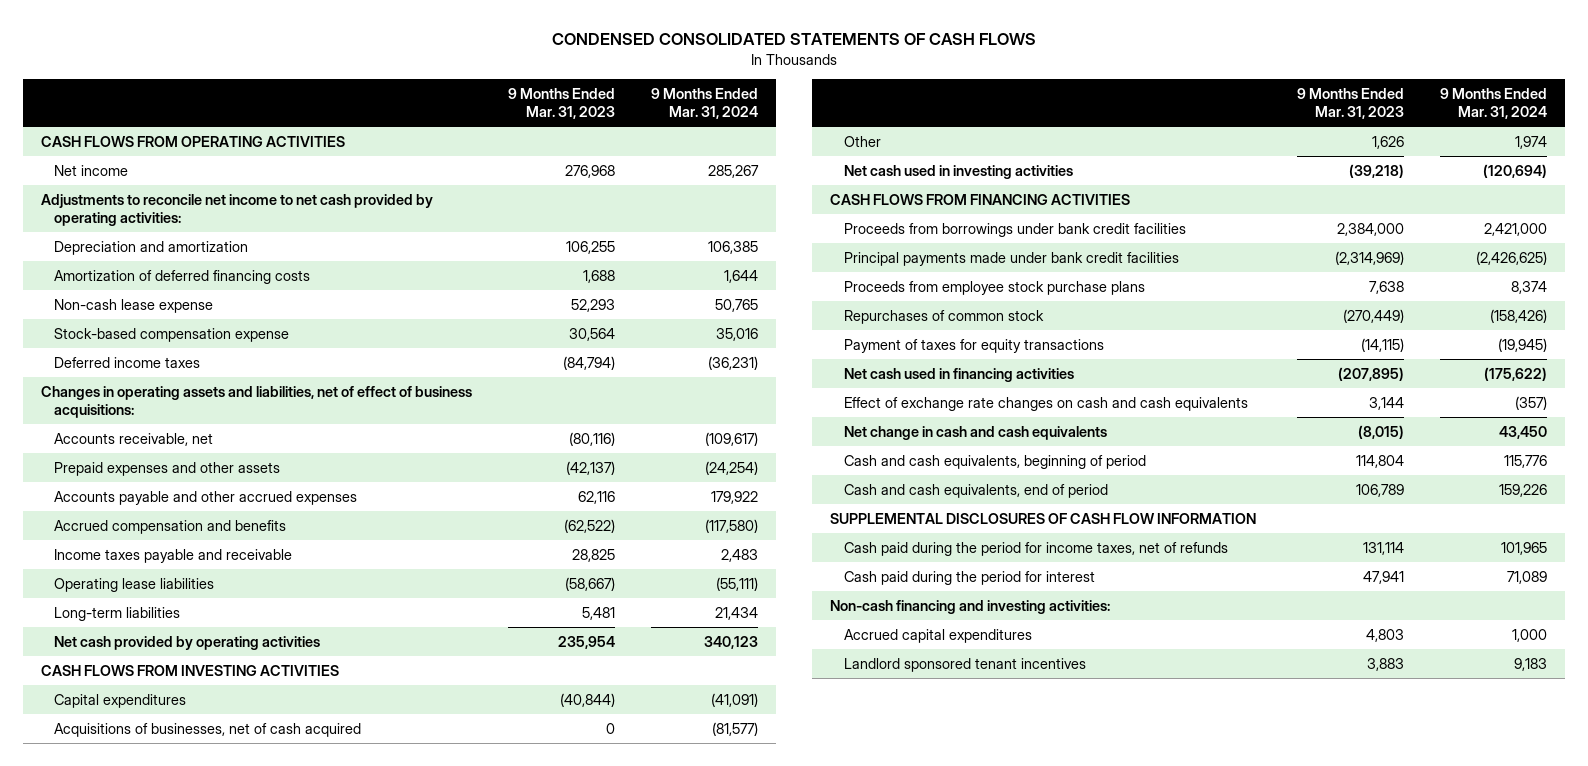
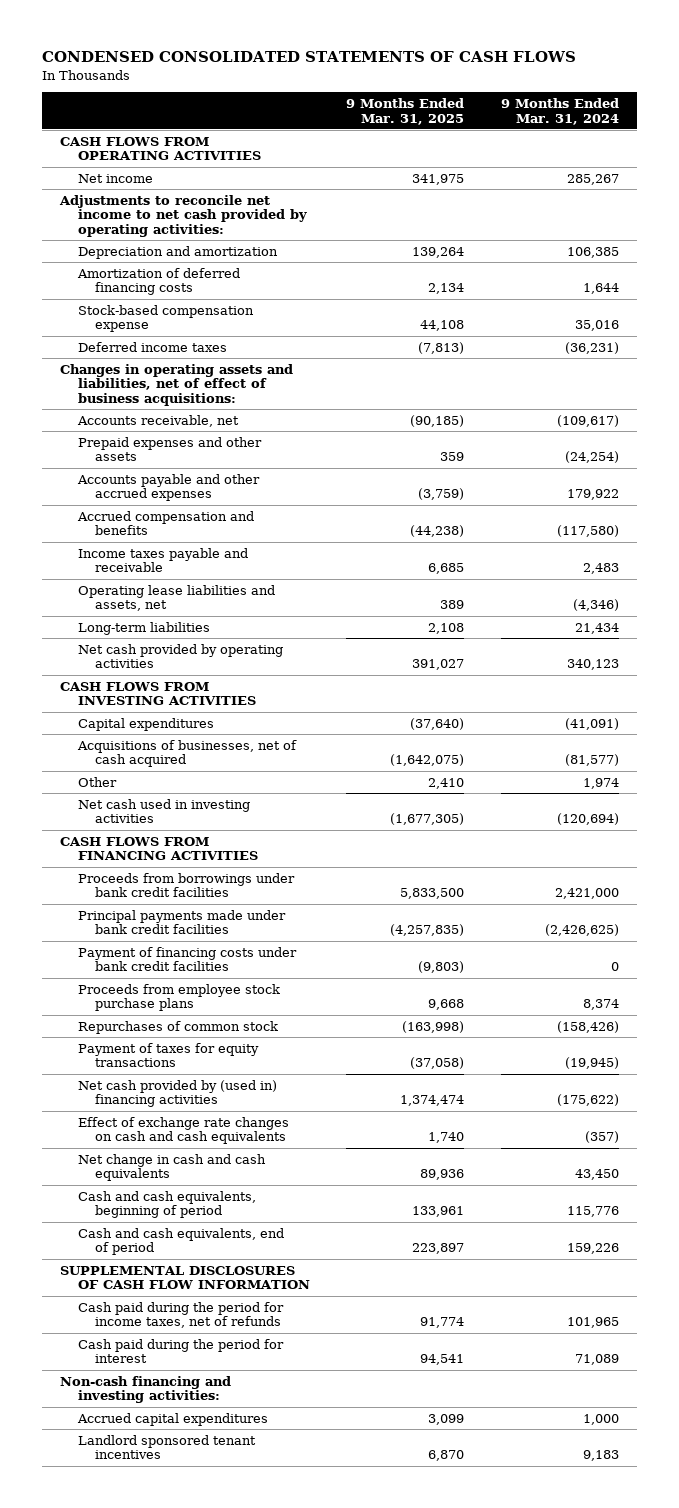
- | 9 Months Ended Mar. 31, 2023 | 9 Months Ended Mar. 31, 2024
+ | 9 Months Ended Mar. 31, 2025 | 9 Months Ended Mar. 31, 2024
- Non-cash lease expense | 52,293 | 50,765
- Operating lease liabilities | (58,667) | (55,111)
+ Operating lease liabilities and assets, net | 389 | (4,346)
+ Payment of financing costs under bank credit facilities | (9,803) | 0
- Net cash used in financing activities | (207,895) | (175,622)
+ Net cash provided by (used in) financing activities | 1,374,474 | (175,622)

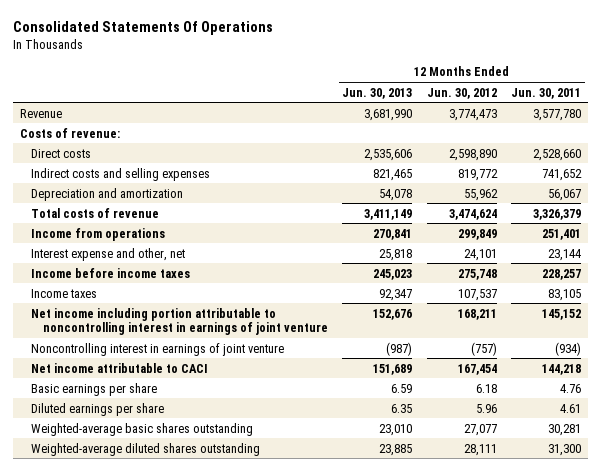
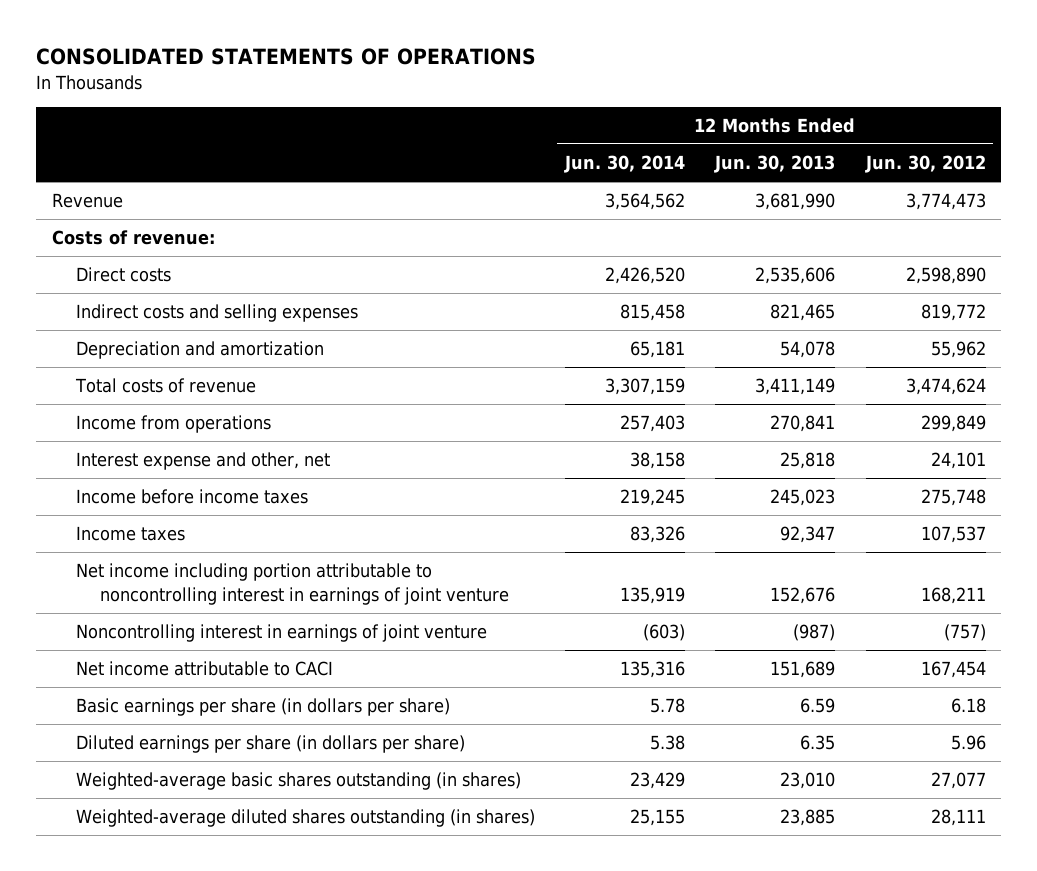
- Consolidated Statements Of Operations
+ CONSOLIDATED STATEMENTS OF OPERATIONS
- | 12 Months Ended Jun. 30, 2013 | 12 Months Ended Jun. 30, 2012 | 12 Months Ended Jun. 30, 2011
+ | 12 Months Ended Jun. 30, 2014 | 12 Months Ended Jun. 30, 2013 | 12 Months Ended Jun. 30, 2012
- Basic earnings per share | 6.59 | 6.18 | 4.76
- Diluted earnings per share | 6.35 | 5.96 | 4.61
- Weighted-average basic shares outstanding | 23,010 | 27,077 | 30,281
- Weighted-average diluted shares outstanding | 23,885 | 28,111 | 31,300
+ Basic earnings per share (in dollars per share) | 5.78 | 6.59 | 6.18
+ Diluted earnings per share (in dollars per share) | 5.38 | 6.35 | 5.96
+ Weighted-average basic shares outstanding (in shares) | 23,429 | 23,010 | 27,077
+ Weighted-average diluted shares outstanding (in shares) | 25,155 | 23,885 | 28,111

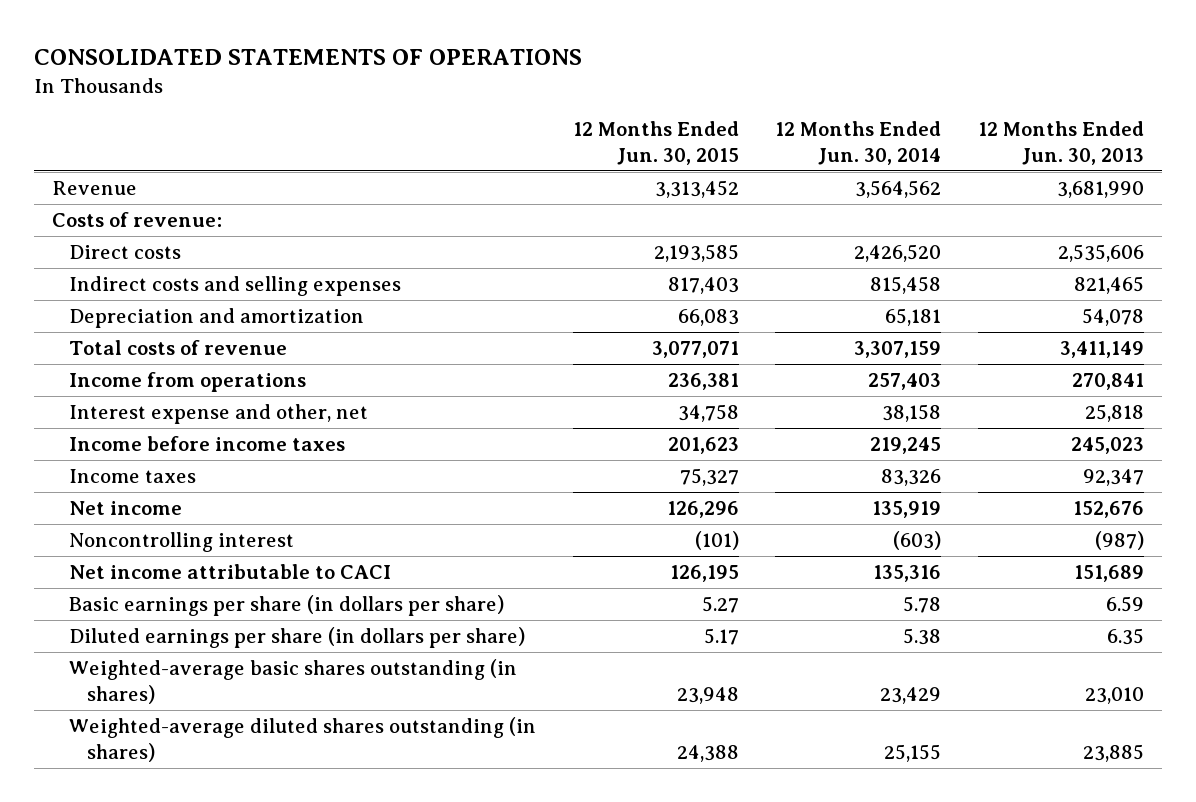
- | 12 Months Ended Jun. 30, 2014 | 12 Months Ended Jun. 30, 2013 | 12 Months Ended Jun. 30, 2012
+ | 12 Months Ended Jun. 30, 2015 | 12 Months Ended Jun. 30, 2014 | 12 Months Ended Jun. 30, 2013
- Net income including portion attributable to noncontrolling interest in earnings of joint venture | 135,919 | 152,676 | 168,211
- Noncontrolling interest in earnings of joint venture | (603) | (987) | (757)
+ Net income | 126,296 | 135,919 | 152,676
+ Noncontrolling interest | (101) | (603) | (987)

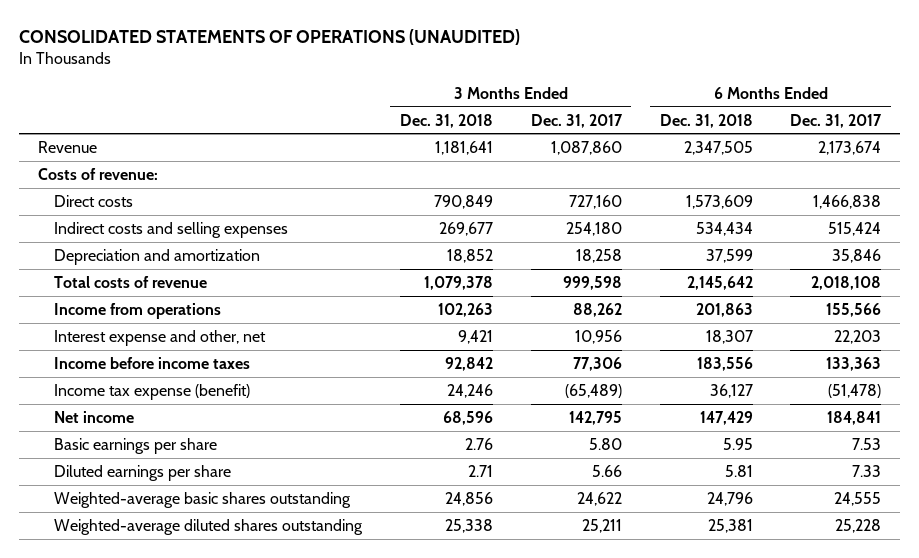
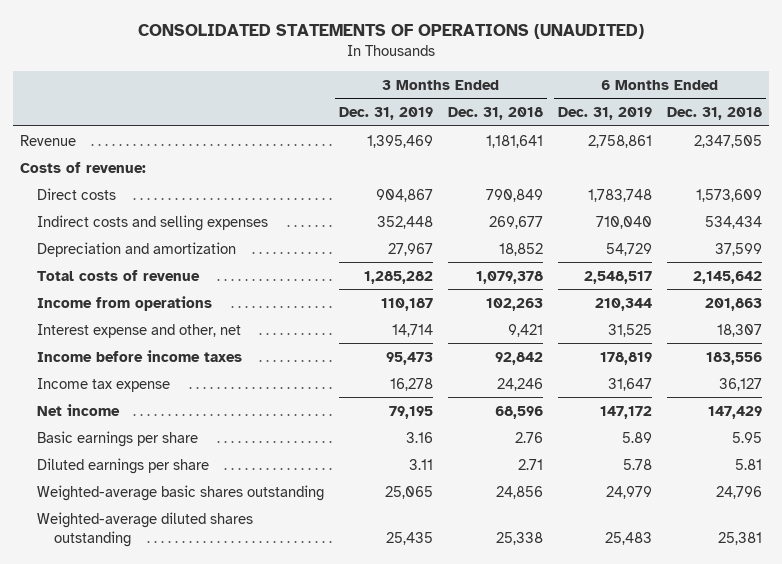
- | 3 Months Ended Dec. 31, 2018 | 3 Months Ended Dec. 31, 2017 | 6 Months Ended Dec. 31, 2018 | 6 Months Ended Dec. 31, 2017
+ | 3 Months Ended Dec. 31, 2019 | 3 Months Ended Dec. 31, 2018 | 6 Months Ended Dec. 31, 2019 | 6 Months Ended Dec. 31, 2018
- Income tax expense (benefit) | 24,246 | (65,489) | 36,127 | (51,478)
+ Income tax expense | 16,278 | 24,246 | 31,647 | 36,127

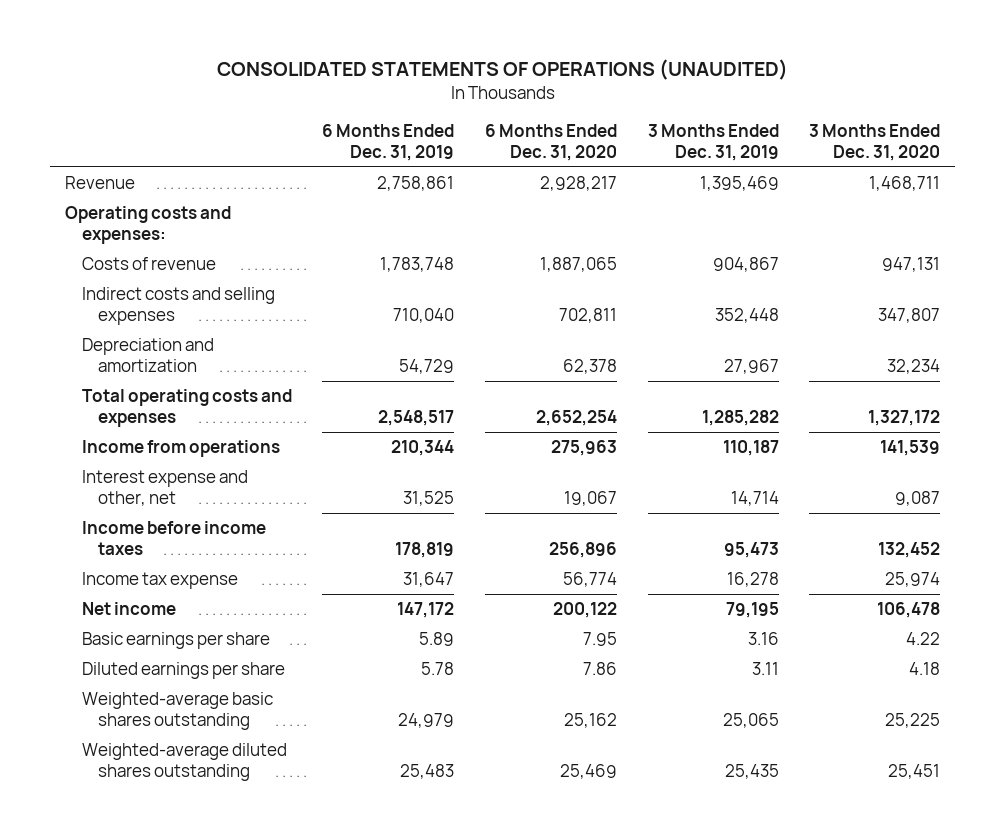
- | 3 Months Ended Dec. 31, 2019 | 3 Months Ended Dec. 31, 2018 | 6 Months Ended Dec. 31, 2019 | 6 Months Ended Dec. 31, 2018
+ | 6 Months Ended Dec. 31, 2019 | 6 Months Ended Dec. 31, 2020 | 3 Months Ended Dec. 31, 2019 | 3 Months Ended Dec. 31, 2020
- Costs of revenue:
- Direct costs | 904,867 | 790,849 | 1,783,748 | 1,573,609
+ Operating costs and expenses:
+ Costs of revenue | 1,783,748 | 1,887,065 | 904,867 | 947,131
- Total costs of revenue | 1,285,282 | 1,079,378 | 2,548,517 | 2,145,642
+ Total operating costs and expenses | 2,548,517 | 2,652,254 | 1,285,282 | 1,327,172

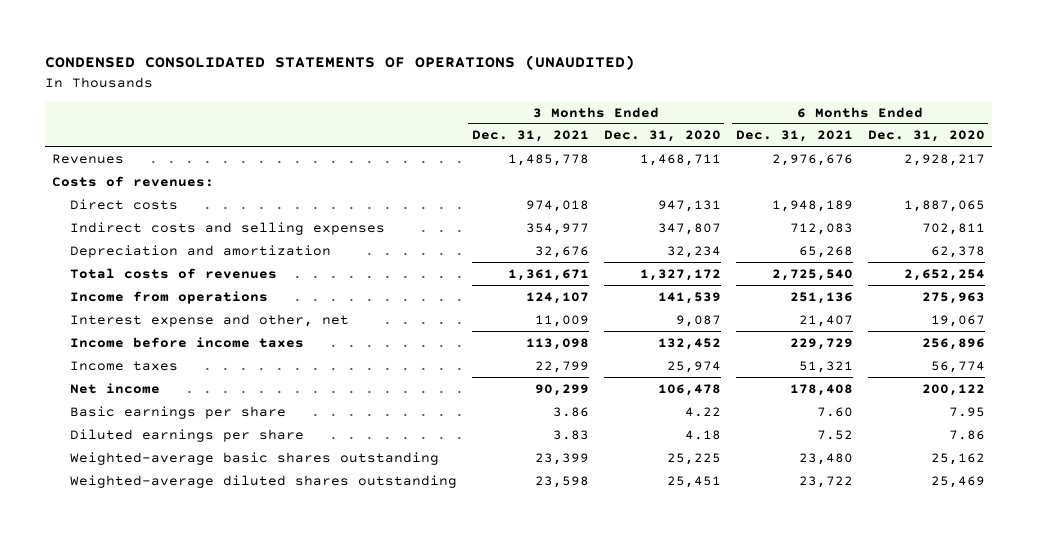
- CONSOLIDATED STATEMENTS OF OPERATIONS (UNAUDITED)
+ CONDENSED CONSOLIDATED STATEMENTS OF OPERATIONS (UNAUDITED)
- | 6 Months Ended Dec. 31, 2019 | 6 Months Ended Dec. 31, 2020 | 3 Months Ended Dec. 31, 2019 | 3 Months Ended Dec. 31, 2020
+ | 3 Months Ended Dec. 31, 2021 | 3 Months Ended Dec. 31, 2020 | 6 Months Ended Dec. 31, 2021 | 6 Months Ended Dec. 31, 2020
- Revenue | 2,758,861 | 2,928,217 | 1,395,469 | 1,468,711
- Operating costs and expenses:
- Costs of revenue | 1,783,748 | 1,887,065 | 904,867 | 947,131
+ Revenues | 1,485,778 | 1,468,711 | 2,976,676 | 2,928,217
+ Costs of revenues:
+ Direct costs | 974,018 | 947,131 | 1,948,189 | 1,887,065
- Total operating costs and expenses | 2,548,517 | 2,652,254 | 1,285,282 | 1,327,172
+ Total costs of revenues | 1,361,671 | 1,327,172 | 2,725,540 | 2,652,254
- Income tax expense | 31,647 | 56,774 | 16,278 | 25,974
+ Income taxes | 22,799 | 25,974 | 51,321 | 56,774

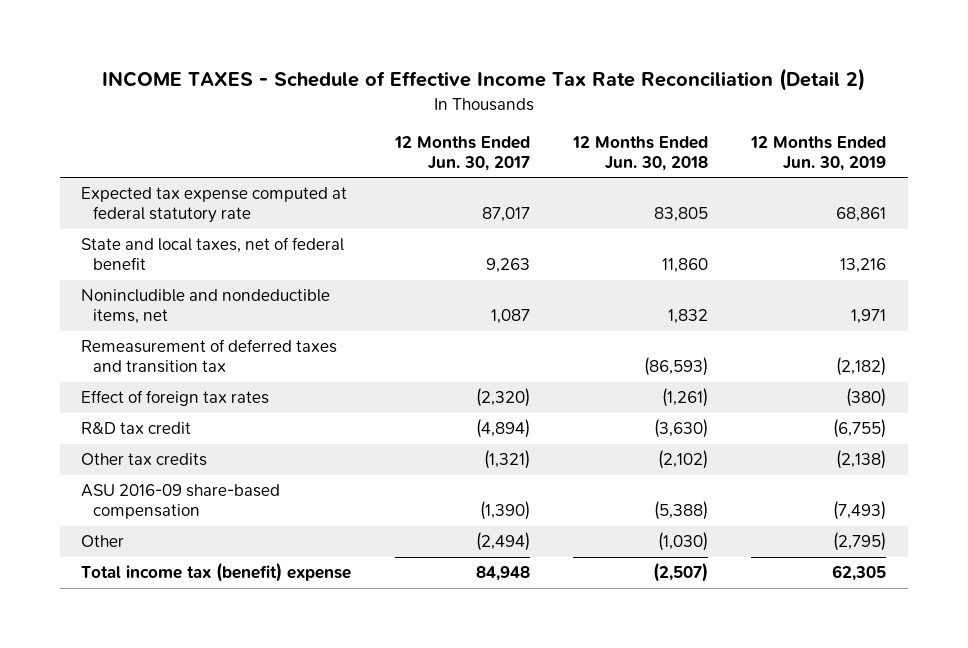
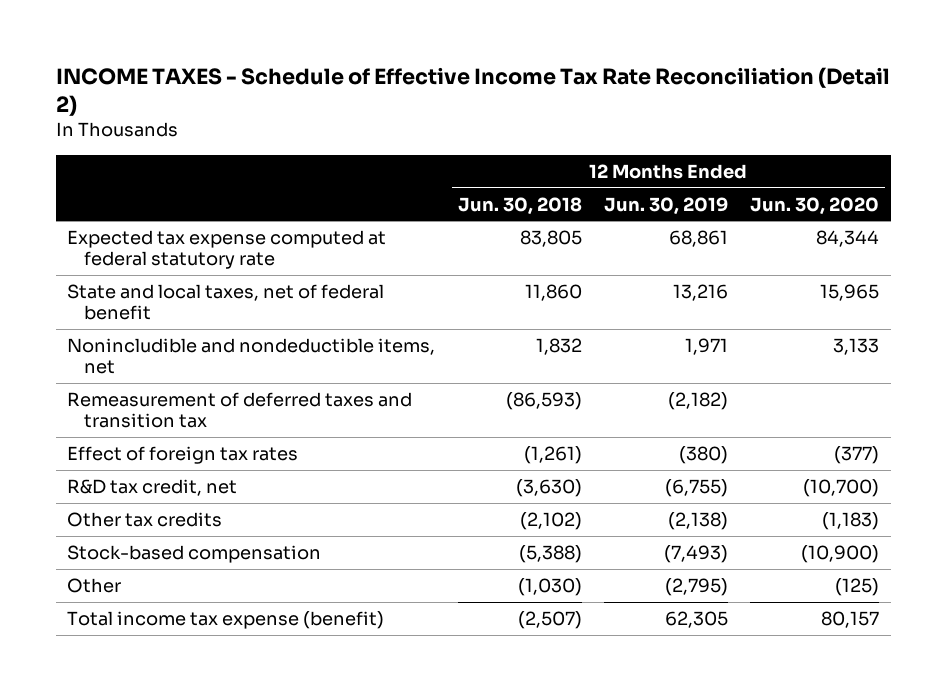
- | 12 Months Ended Jun. 30, 2017 | 12 Months Ended Jun. 30, 2018 | 12 Months Ended Jun. 30, 2019
+ | 12 Months Ended Jun. 30, 2018 | 12 Months Ended Jun. 30, 2019 | 12 Months Ended Jun. 30, 2020
- R&D tax credit | (4,894) | (3,630) | (6,755)
+ R&D tax credit, net | (3,630) | (6,755) | (10,700)
- ASU 2016-09 share-based compensation | (1,390) | (5,388) | (7,493)
+ Stock-based compensation | (5,388) | (7,493) | (10,900)
- Total income tax (benefit) expense | 84,948 | (2,507) | 62,305
+ Total income tax expense (benefit) | (2,507) | 62,305 | 80,157

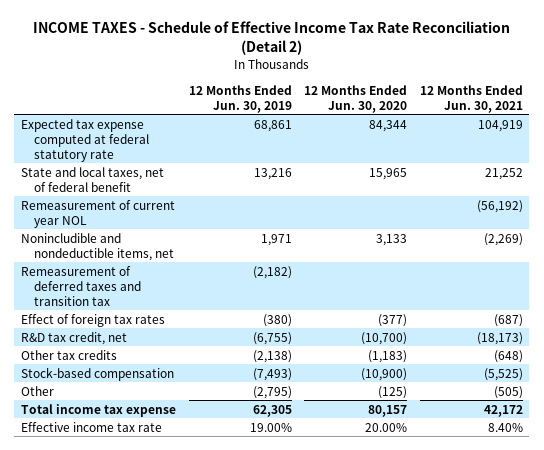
- | 12 Months Ended Jun. 30, 2018 | 12 Months Ended Jun. 30, 2019 | 12 Months Ended Jun. 30, 2020
+ | 12 Months Ended Jun. 30, 2019 | 12 Months Ended Jun. 30, 2020 | 12 Months Ended Jun. 30, 2021
+ Remeasurement of current year NOL | | | (56,192)
- Total income tax expense (benefit) | (2,507) | 62,305 | 80,157
+ Total income tax expense | 62,305 | 80,157 | 42,172
+ Effective income tax rate | 19.00% | 20.00% | 8.40%

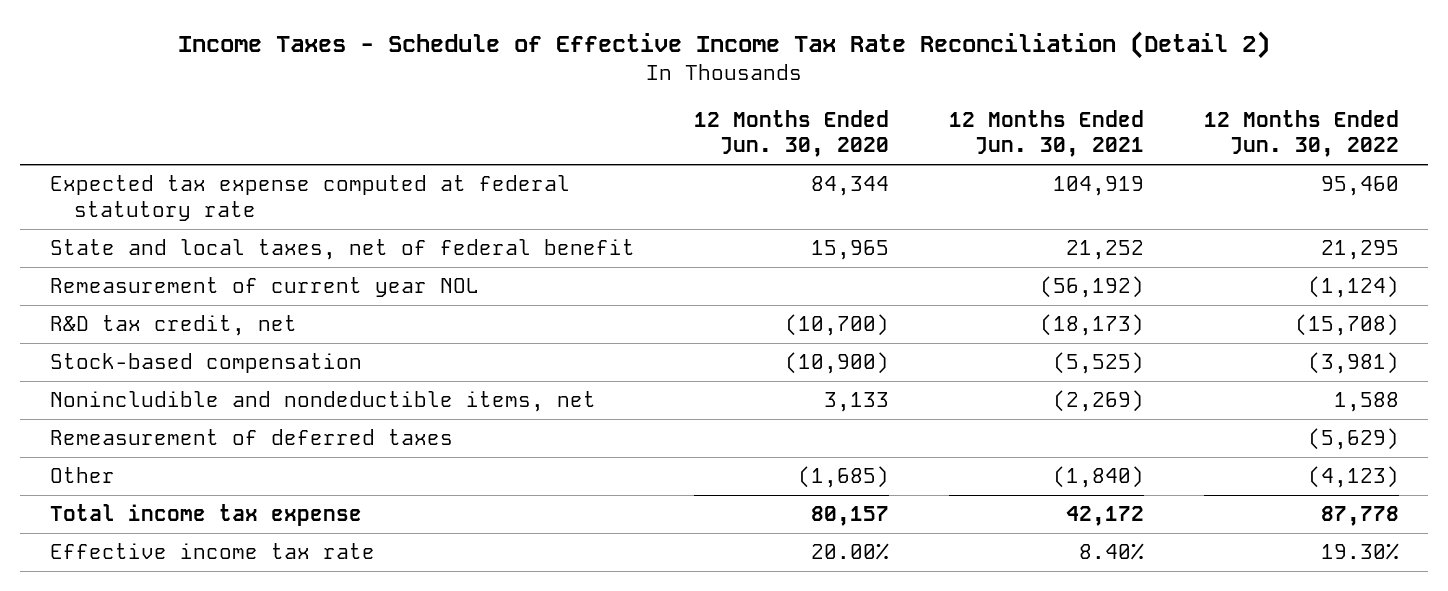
- INCOME TAXES - Schedule of Effective Income Tax Rate Reconciliation (Detail 2)
+ Income Taxes - Schedule of Effective Income Tax Rate Reconciliation (Detail 2)
- | 12 Months Ended Jun. 30, 2019 | 12 Months Ended Jun. 30, 2020 | 12 Months Ended Jun. 30, 2021
+ | 12 Months Ended Jun. 30, 2020 | 12 Months Ended Jun. 30, 2021 | 12 Months Ended Jun. 30, 2022
- Remeasurement of deferred taxes and transition tax | (2,182) | |
- Effect of foreign tax rates | (380) | (377) | (687)
- Other tax credits | (2,138) | (1,183) | (648)
- Other | (2,795) | (125) | (505)
moved down: Nonincludible and nondeductible items, net | 3,133 | (2,269) | 1,588
+ Remeasurement of deferred taxes | | | (5,629)
+ Other | (1,685) | (1,840) | (4,123)

